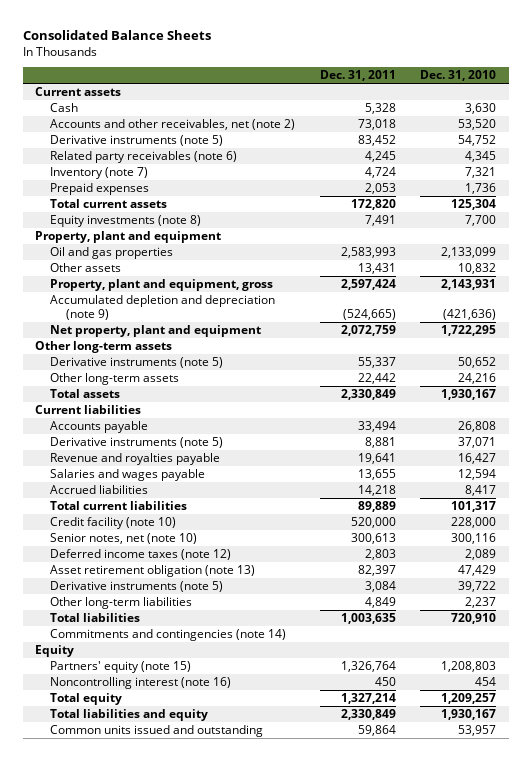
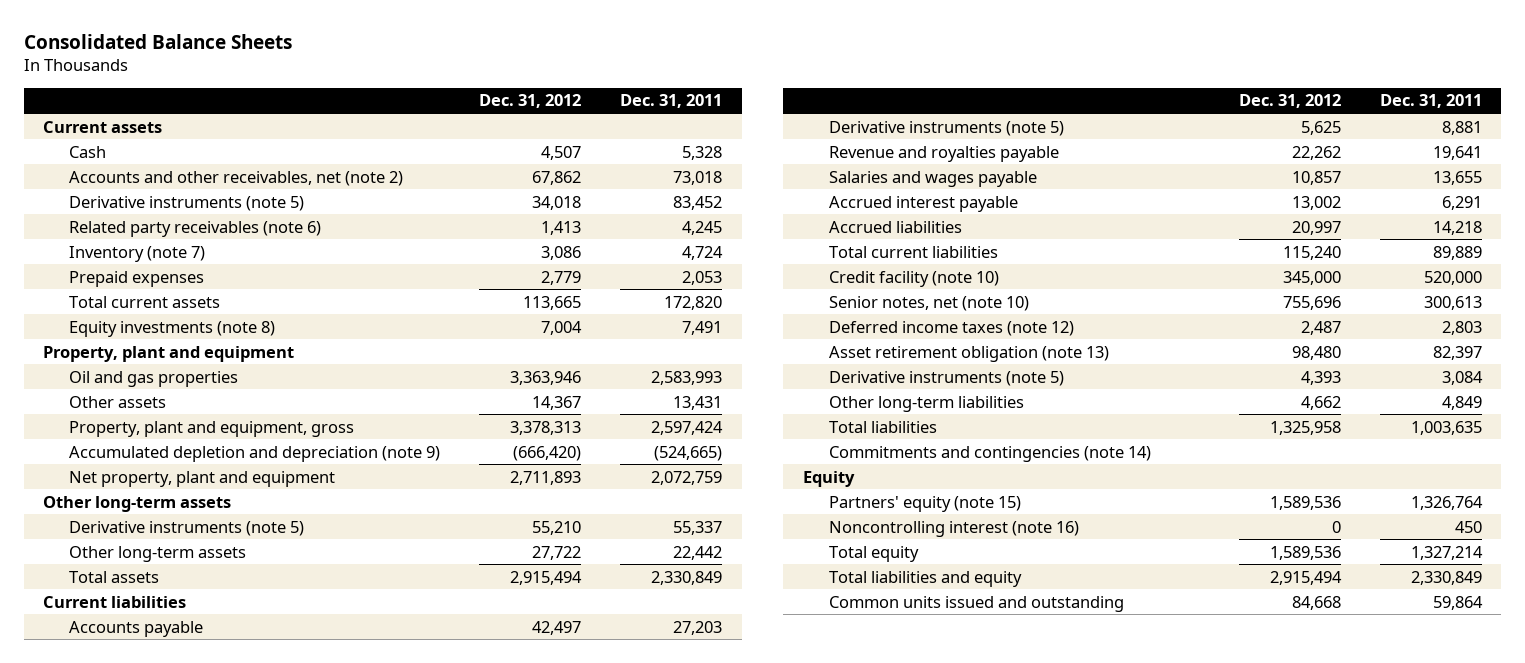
- | Dec. 31, 2011 | Dec. 31, 2010
+ | Dec. 31, 2012 | Dec. 31, 2011
- Accounts payable | 33,494 | 26,808
+ Accounts payable | 42,497 | 27,203
+ Accrued interest payable | 13,002 | 6,291

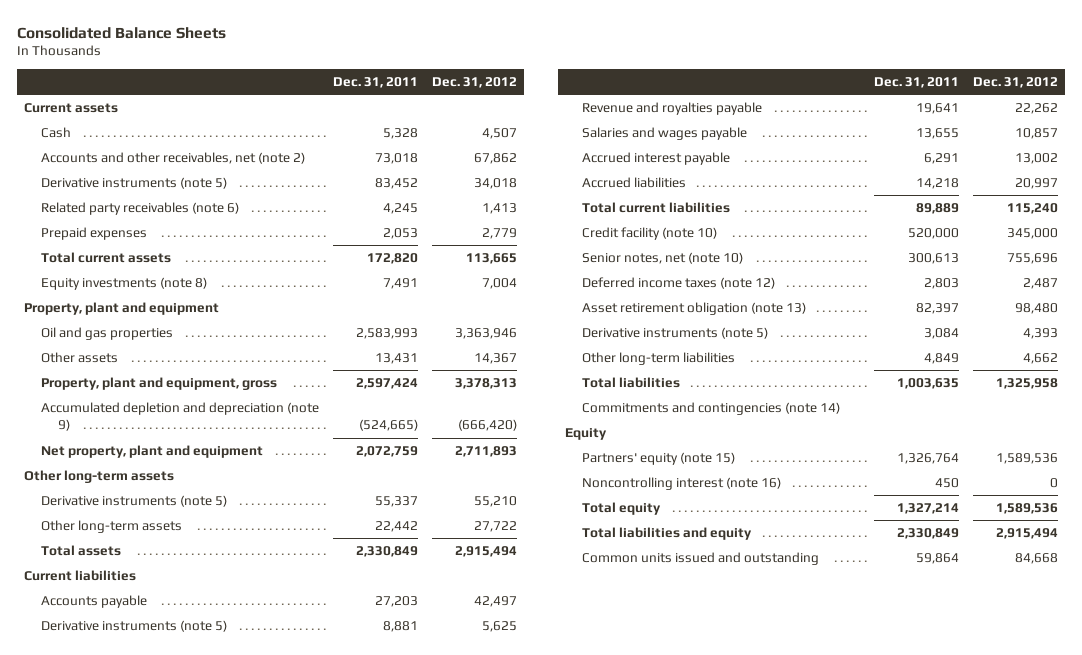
- | Dec. 31, 2012 | Dec. 31, 2011
+ | Dec. 31, 2011 | Dec. 31, 2012
- Inventory (note 7) | 3,086 | 4,724

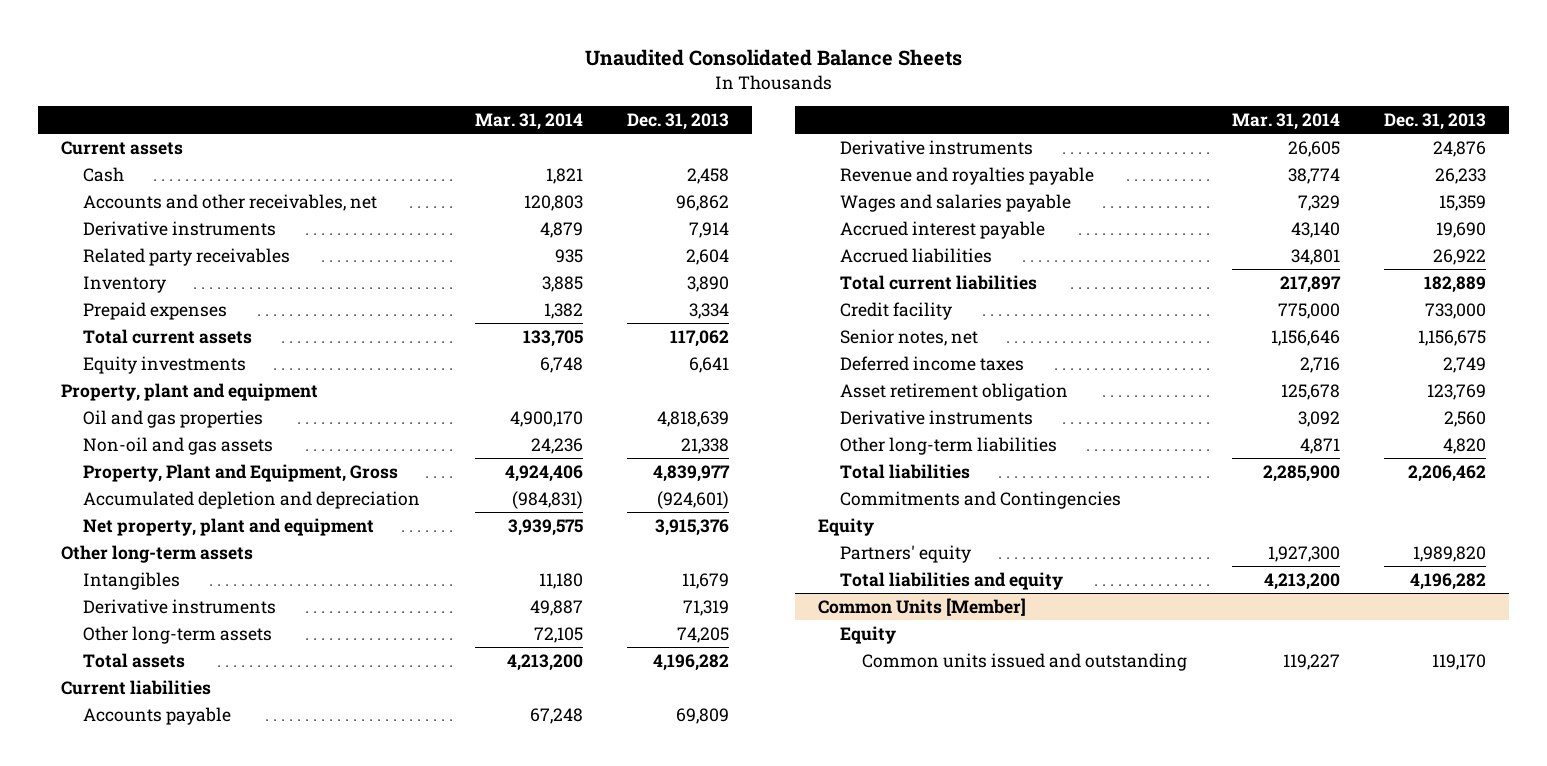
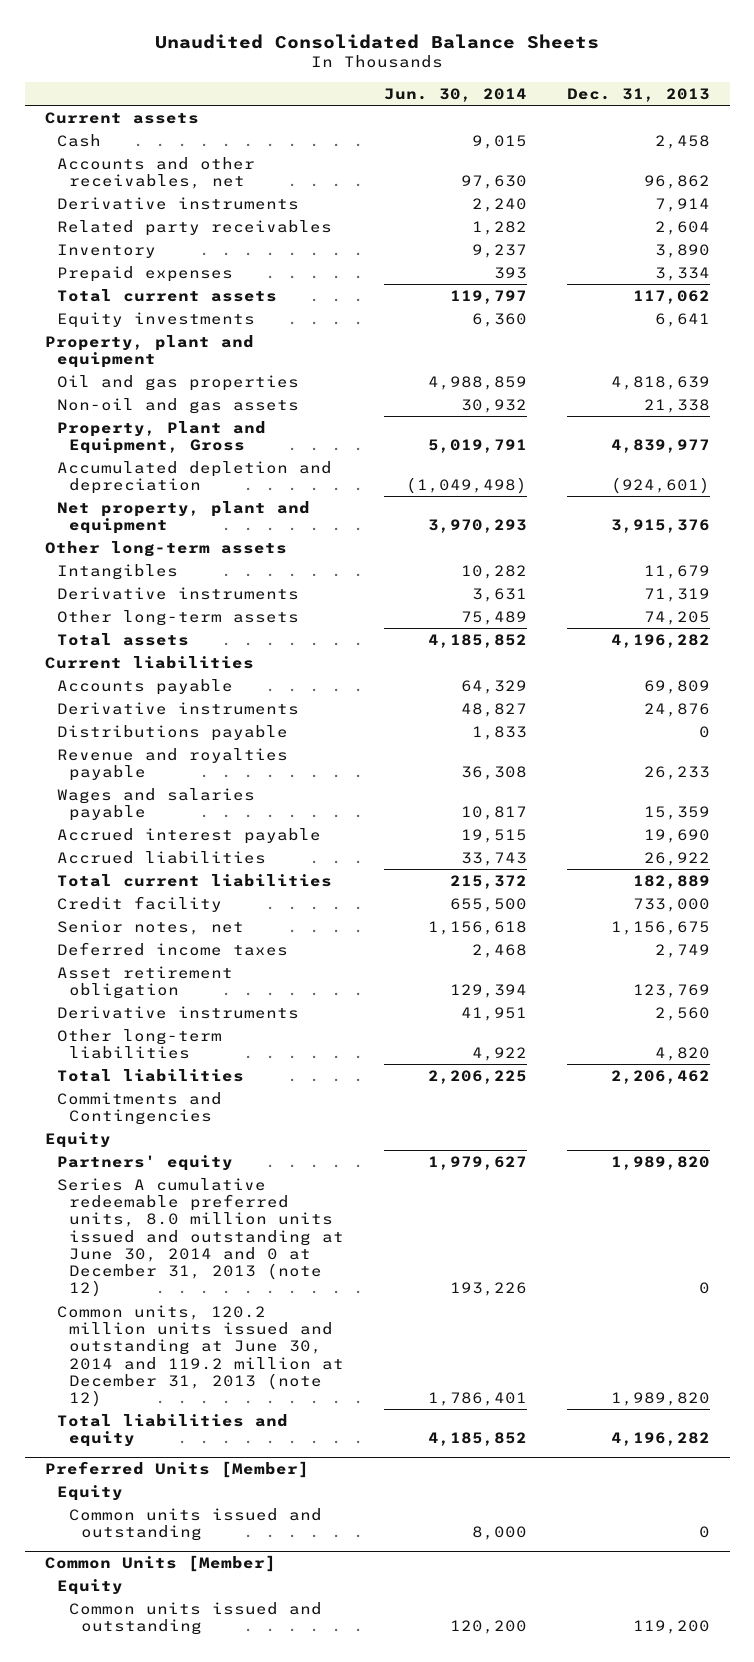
- | Mar. 31, 2014 | Dec. 31, 2013
+ | Jun. 30, 2014 | Dec. 31, 2013
+ Distributions payable | 1,833 | 0
+ Series A cumulative redeemable preferred units, 8.0 million units issued and outstanding at June 30, 2014 and 0 at December 31, 2013 (note 12) | 193,226 | 0
+ Common units, 120.2 million units issued and outstanding at June 30, 2014 and 119.2 million at December 31, 2013 (note 12) | 1,786,401 | 1,989,820
+ Preferred Units [Member]
+ Equity
+ Common units issued and outstanding | 8,000 | 0
@ Common Units [Member]
- Common units issued and outstanding | 119,227 | 119,170
+ Common units issued and outstanding | 120,200 | 119,200

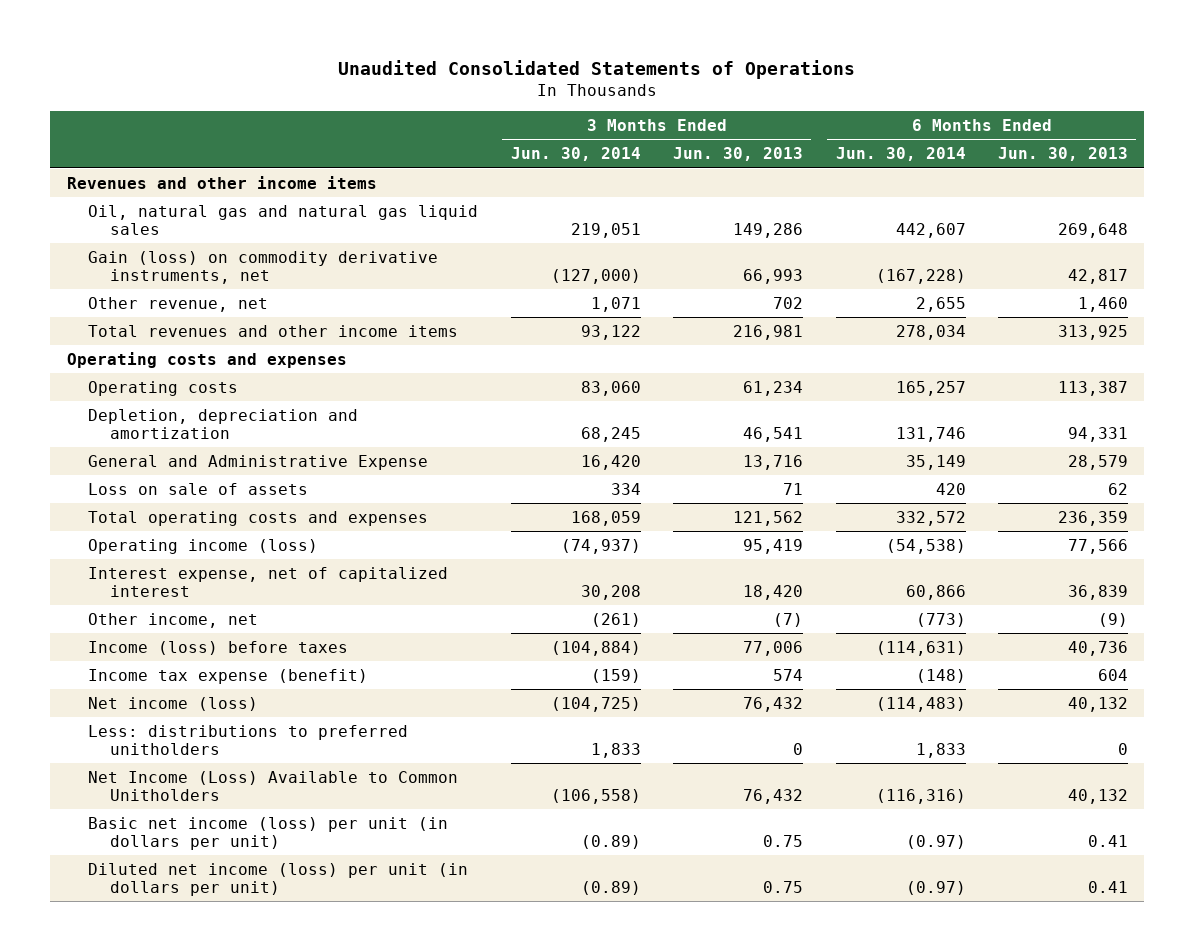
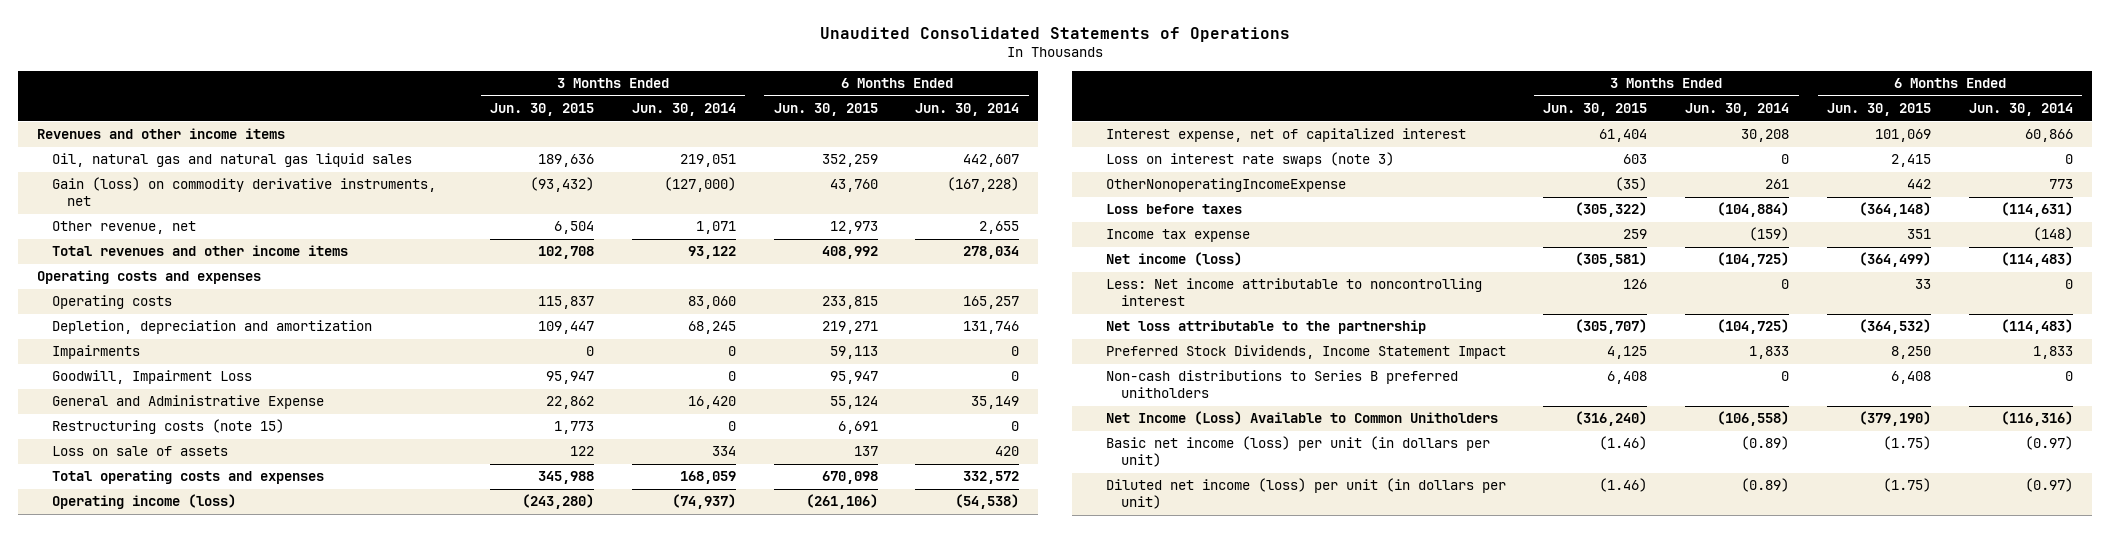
- | 3 Months Ended Jun. 30, 2014 | 3 Months Ended Jun. 30, 2013 | 6 Months Ended Jun. 30, 2014 | 6 Months Ended Jun. 30, 2013
+ | 3 Months Ended Jun. 30, 2015 | 3 Months Ended Jun. 30, 2014 | 6 Months Ended Jun. 30, 2015 | 6 Months Ended Jun. 30, 2014
+ Impairments | 0 | 0 | 59,113 | 0
+ Goodwill, Impairment Loss | 95,947 | 0 | 95,947 | 0
+ Restructuring costs (note 15) | 1,773 | 0 | 6,691 | 0
- Other income, net | (261) | (7) | (773) | (9)
- Income (loss) before taxes | (104,884) | 77,006 | (114,631) | 40,736
- Income tax expense (benefit) | (159) | 574 | (148) | 604
+ Loss on interest rate swaps (note 3) | 603 | 0 | 2,415 | 0
+ OtherNonoperatingIncomeExpense | (35) | 261 | 442 | 773
+ Loss before taxes | (305,322) | (104,884) | (364,148) | (114,631)
+ Income tax expense | 259 | (159) | 351 | (148)
- Less: distributions to preferred unitholders | 1,833 | 0 | 1,833 | 0
+ Less: Net income attributable to noncontrolling interest | 126 | 0 | 33 | 0
+ Net loss attributable to the partnership | (305,707) | (104,725) | (364,532) | (114,483)
+ Preferred Stock Dividends, Income Statement Impact | 4,125 | 1,833 | 8,250 | 1,833
+ Non-cash distributions to Series B preferred unitholders | 6,408 | 0 | 6,408 | 0

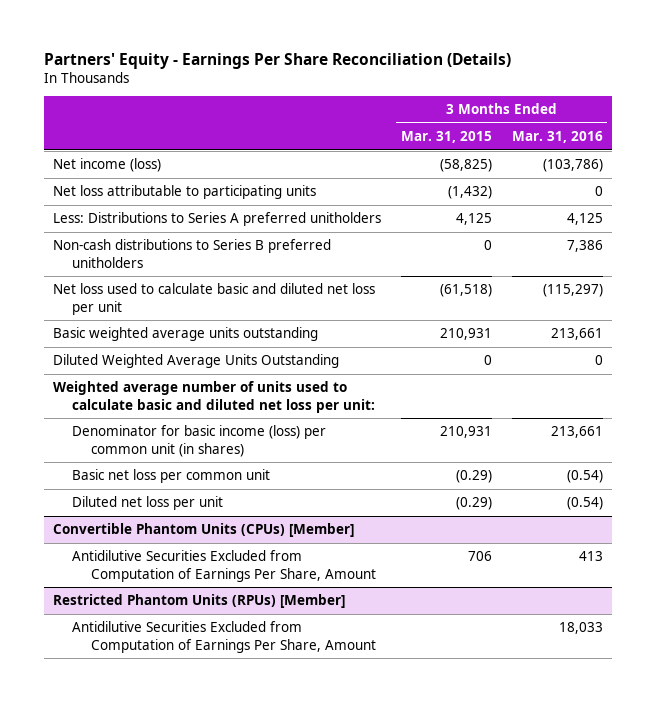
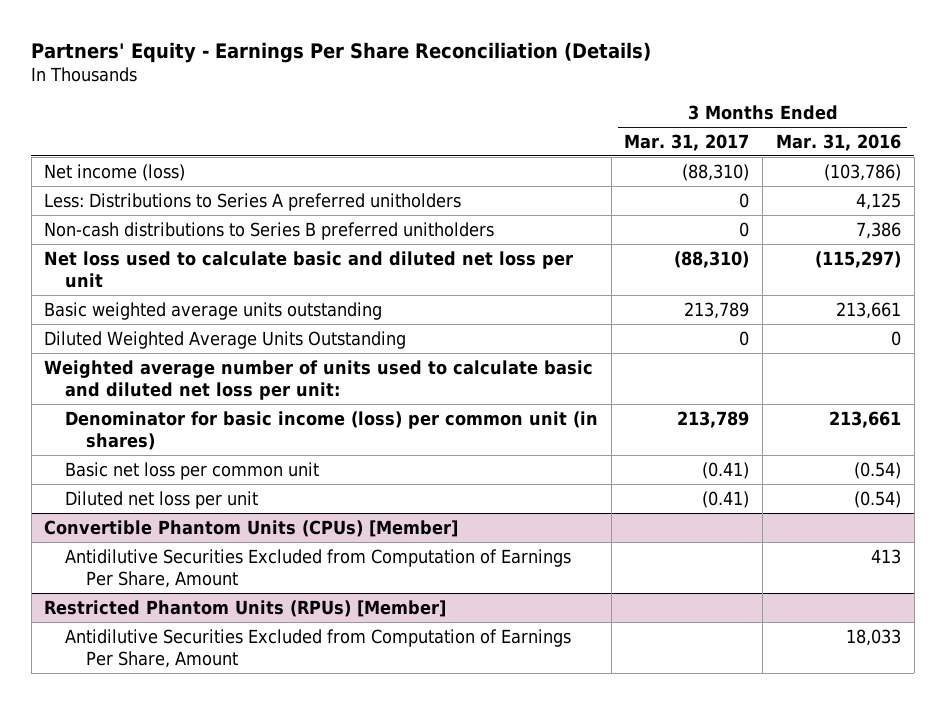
- | 3 Months Ended Mar. 31, 2015 | 3 Months Ended Mar. 31, 2016
+ | 3 Months Ended Mar. 31, 2017 | 3 Months Ended Mar. 31, 2016
- Net loss attributable to participating units | (1,432) | 0

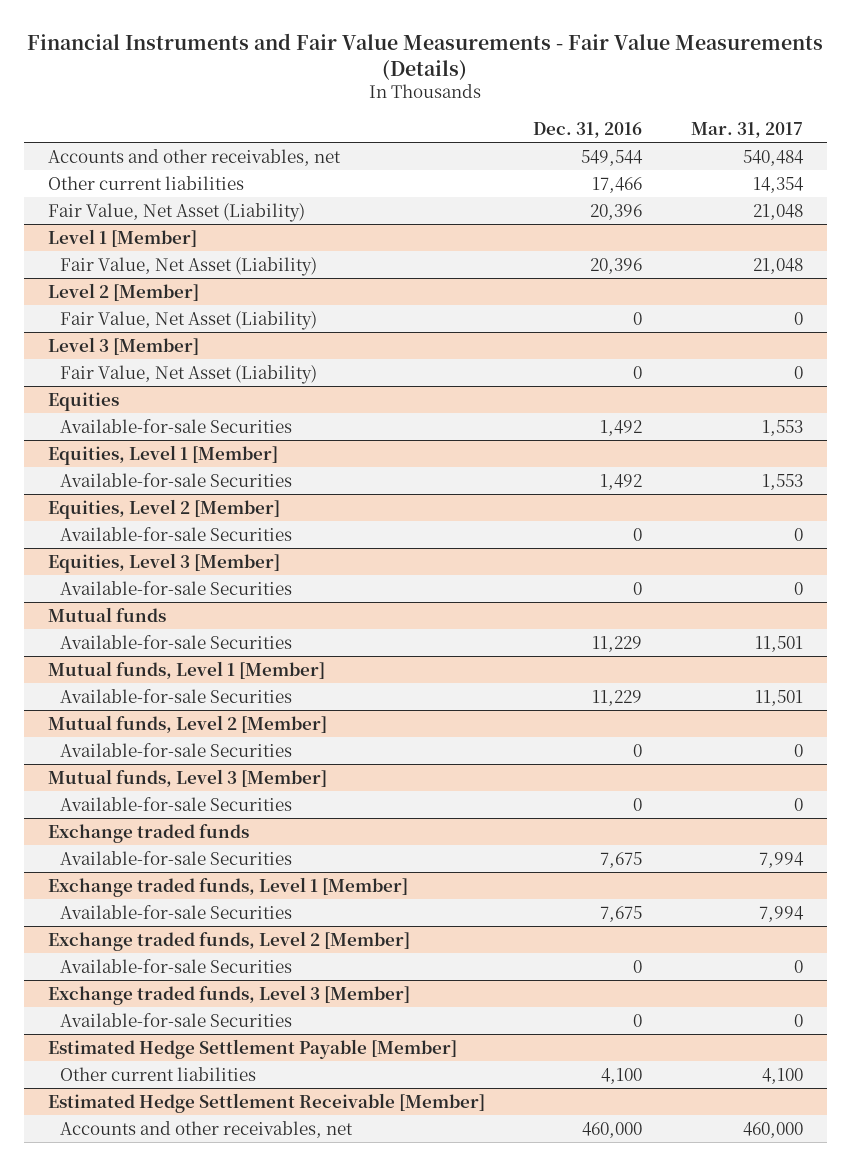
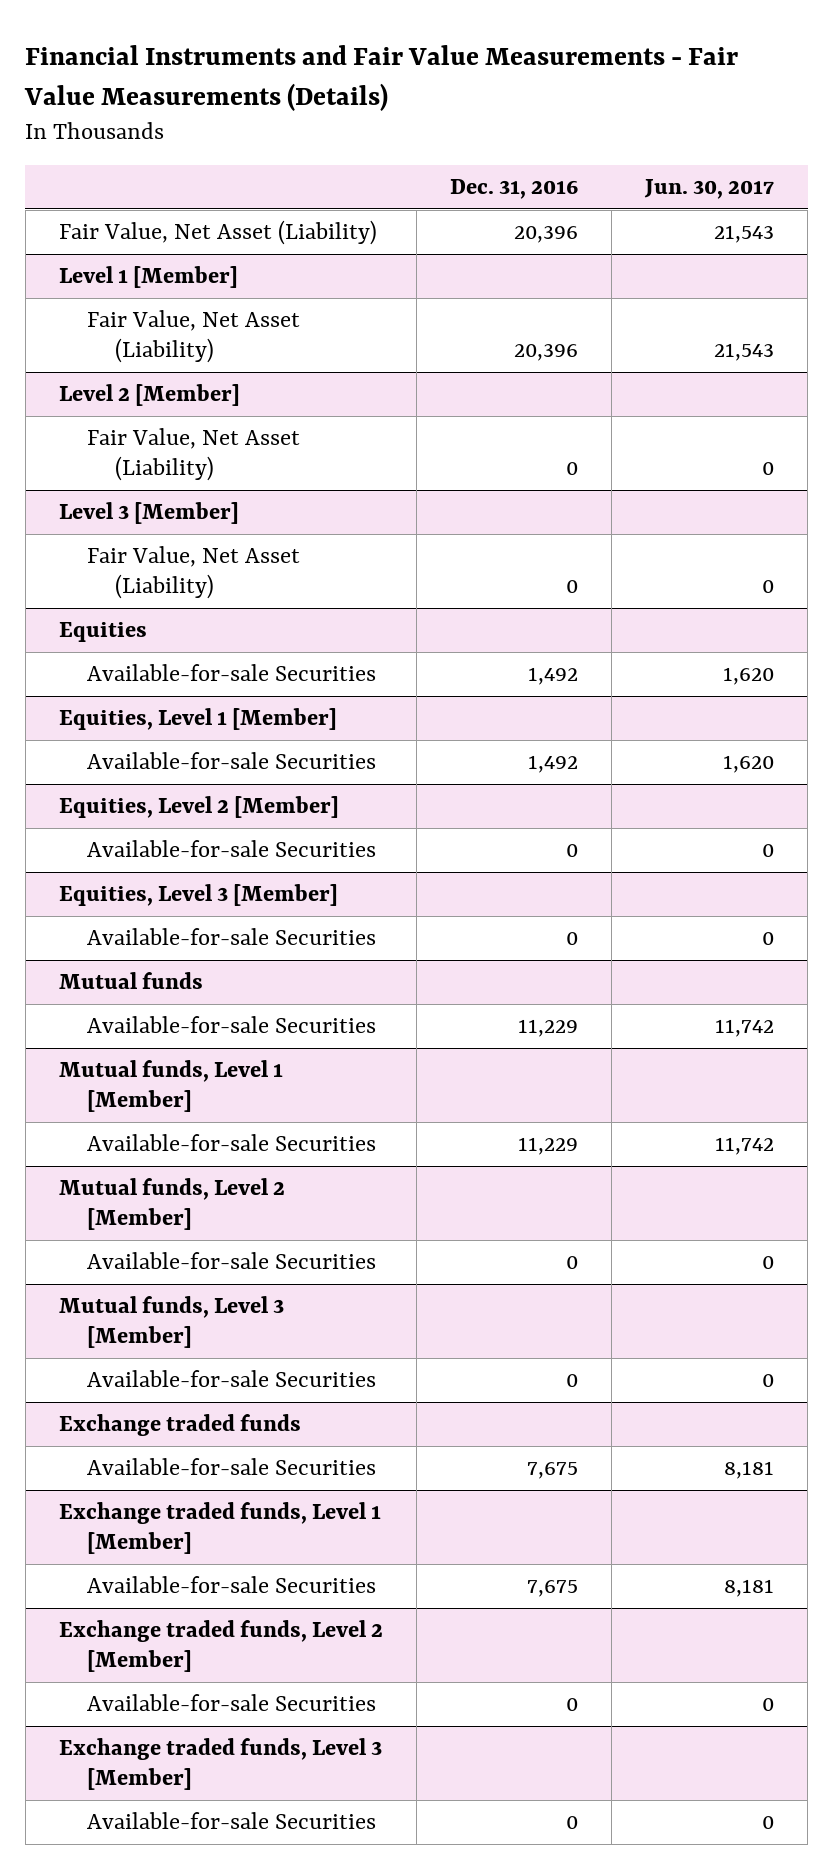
- | Dec. 31, 2016 | Mar. 31, 2017
+ | Dec. 31, 2016 | Jun. 30, 2017
- Accounts and other receivables, net | 549,544 | 540,484
- Other current liabilities | 17,466 | 14,354
- Estimated Hedge Settlement Payable [Member]
- Other current liabilities | 4,100 | 4,100
- Estimated Hedge Settlement Receivable [Member]
- Accounts and other receivables, net | 460,000 | 460,000

